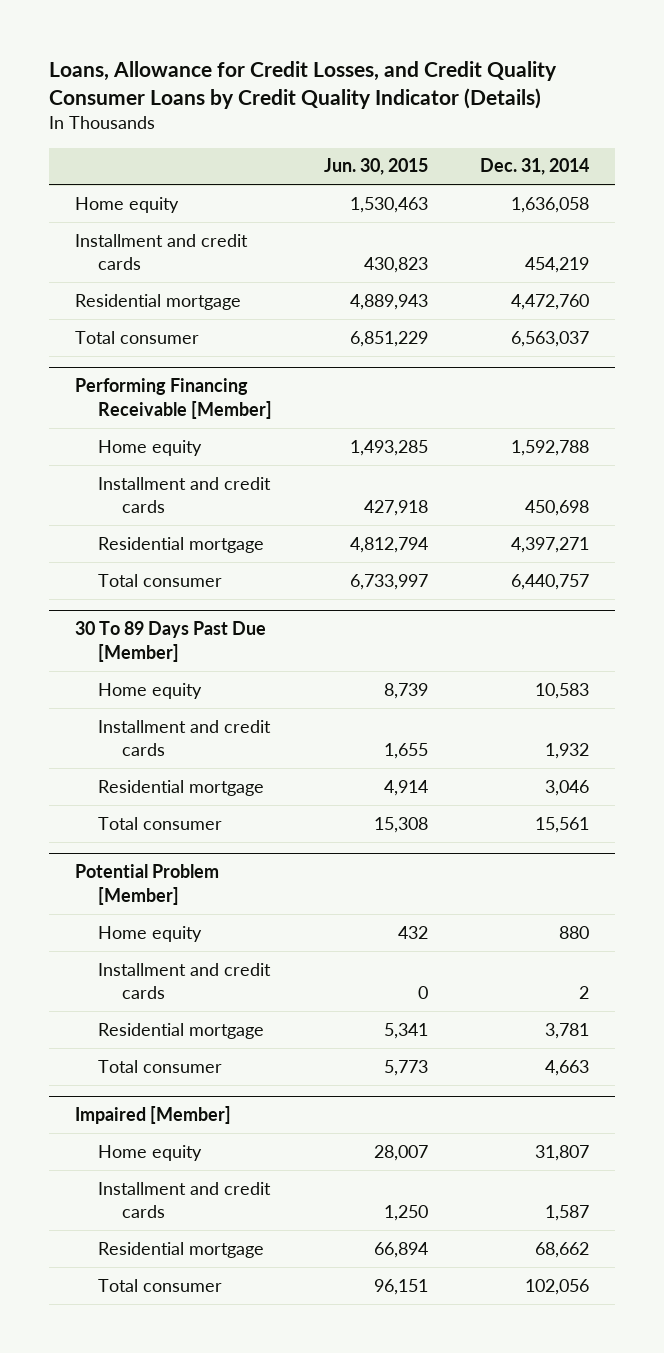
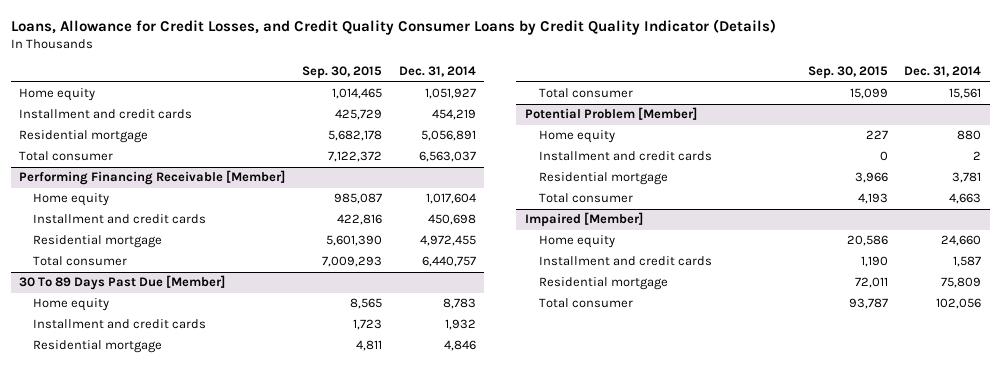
- | Jun. 30, 2015 | Dec. 31, 2014
+ | Sep. 30, 2015 | Dec. 31, 2014
- Home equity | 1,530,463 | 1,636,058
+ Home equity | 1,014,465 | 1,051,927
- Residential mortgage | 4,889,943 | 4,472,760
+ Residential mortgage | 5,682,178 | 5,056,891
@ Performing Financing Receivable [Member]
- Home equity | 1,493,285 | 1,592,788
+ Home equity | 985,087 | 1,017,604
- Residential mortgage | 4,812,794 | 4,397,271
+ Residential mortgage | 5,601,390 | 4,972,455
@ 30 To 89 Days Past Due [Member]
- Home equity | 8,739 | 10,583
+ Home equity | 8,565 | 8,783
- Residential mortgage | 4,914 | 3,046
+ Residential mortgage | 4,811 | 4,846
@ Impaired [Member]
- Home equity | 28,007 | 31,807
+ Home equity | 20,586 | 24,660
- Residential mortgage | 66,894 | 68,662
+ Residential mortgage | 72,011 | 75,809

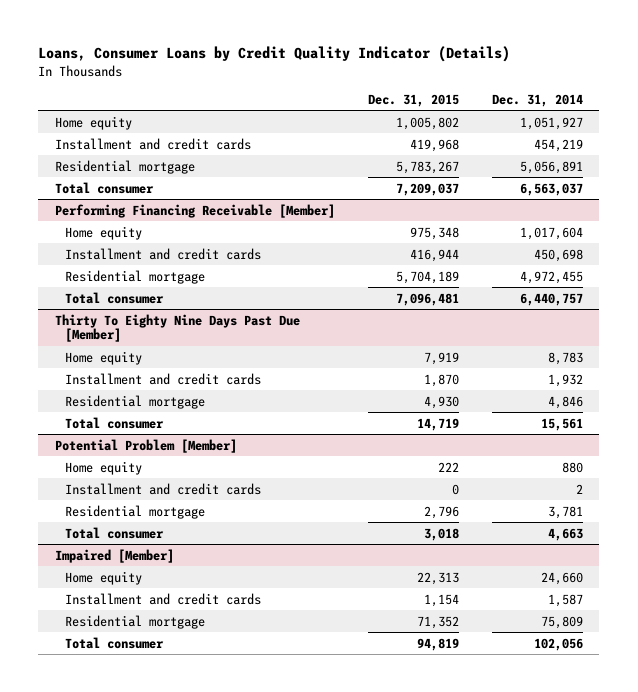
- Loans, Allowance for Credit Losses, and Credit Quality Consumer Loans by Credit Quality Indicator (Details)
+ Loans, Consumer Loans by Credit Quality Indicator (Details)
- | Sep. 30, 2015 | Dec. 31, 2014
+ | Dec. 31, 2015 | Dec. 31, 2014
- 30 To 89 Days Past Due [Member]
+ Thirty To Eighty Nine Days Past Due [Member]

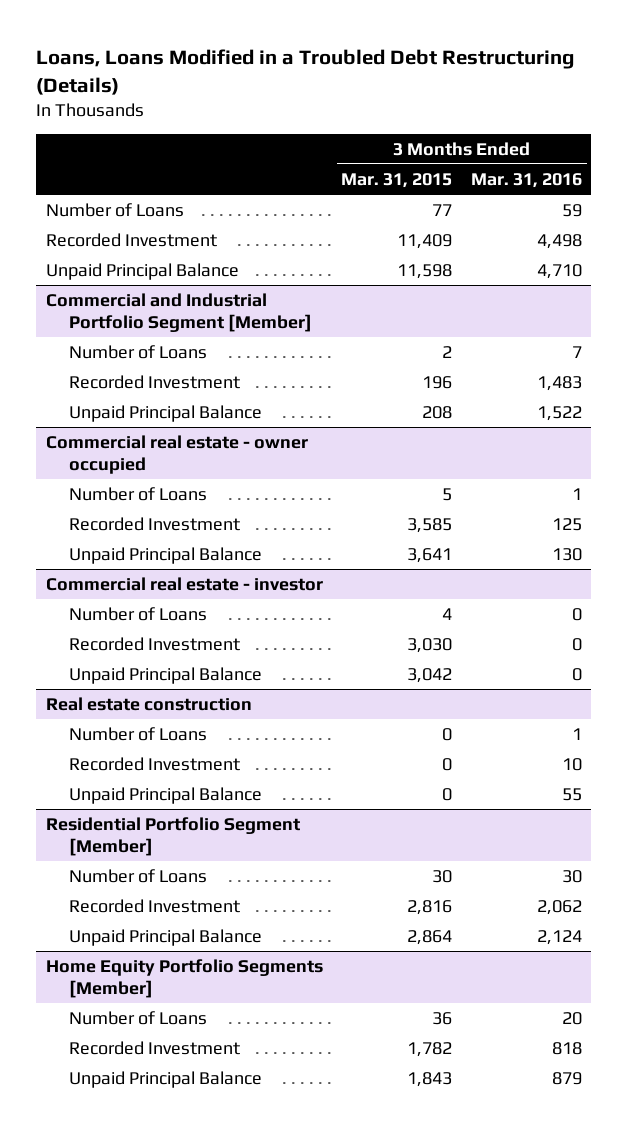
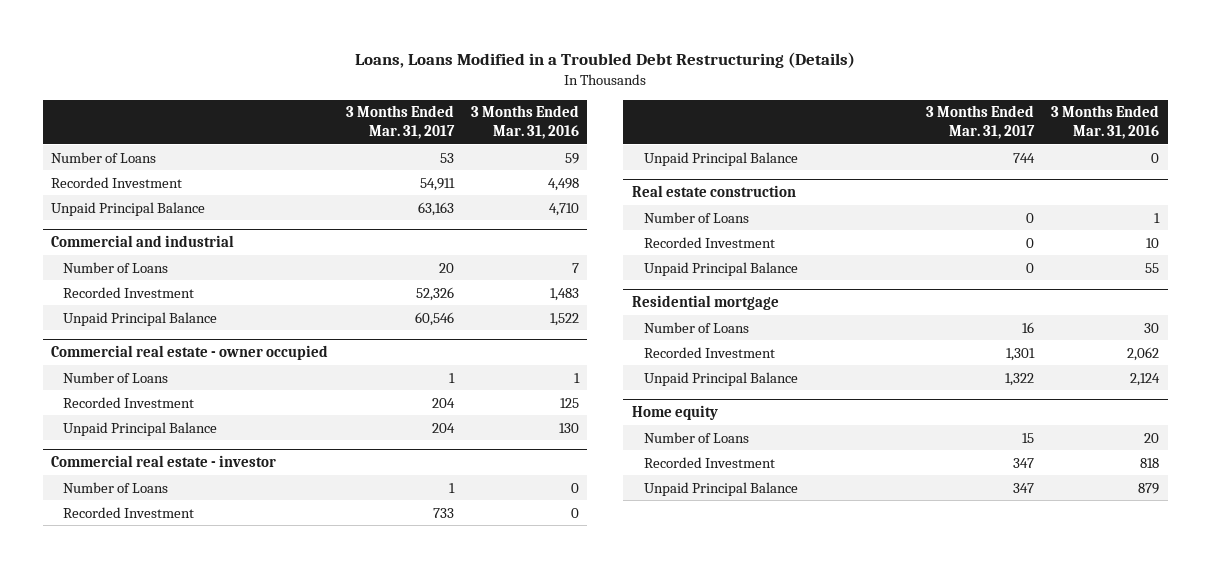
- | 3 Months Ended Mar. 31, 2015 | 3 Months Ended Mar. 31, 2016
+ | 3 Months Ended Mar. 31, 2017 | 3 Months Ended Mar. 31, 2016
- Commercial and Industrial Portfolio Segment [Member]
+ Commercial and industrial
- Residential Portfolio Segment [Member]
+ Residential mortgage
- Home Equity Portfolio Segments [Member]
+ Home equity

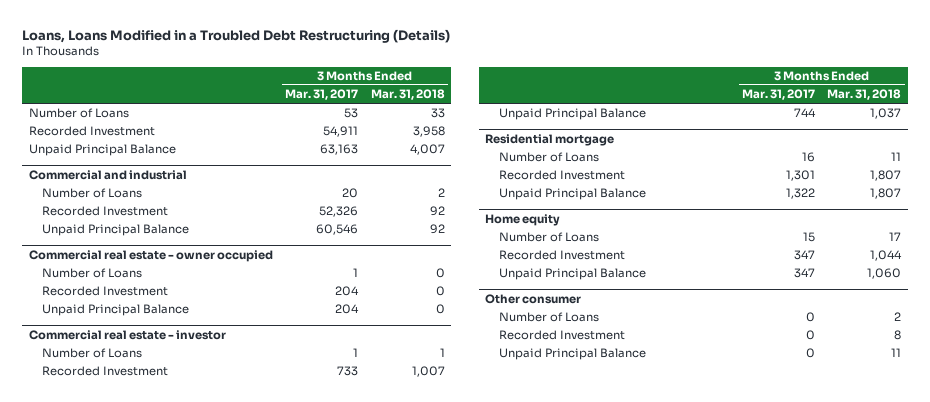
- | 3 Months Ended Mar. 31, 2017 | 3 Months Ended Mar. 31, 2016
+ | 3 Months Ended Mar. 31, 2017 | 3 Months Ended Mar. 31, 2018
- Real estate construction
- Number of Loans | 0 | 1
- Recorded Investment | 0 | 10
- Unpaid Principal Balance | 0 | 55
+ Other consumer
+ Number of Loans | 0 | 2
+ Recorded Investment | 0 | 8
+ Unpaid Principal Balance | 0 | 11

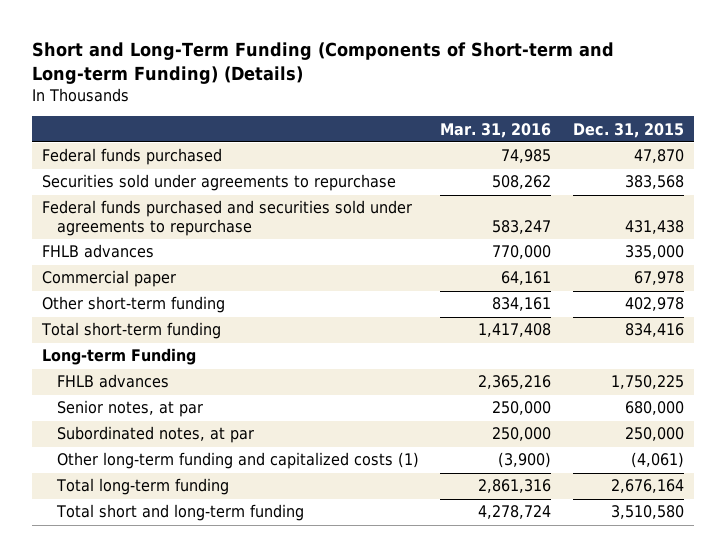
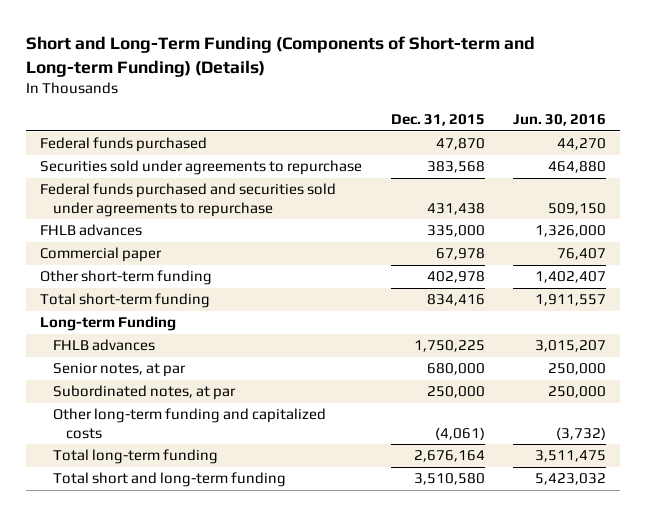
- | Mar. 31, 2016 | Dec. 31, 2015
+ | Dec. 31, 2015 | Jun. 30, 2016
- Other long-term funding and capitalized costs (1) | (3,900) | (4,061)
+ Other long-term funding and capitalized costs | (4,061) | (3,732)

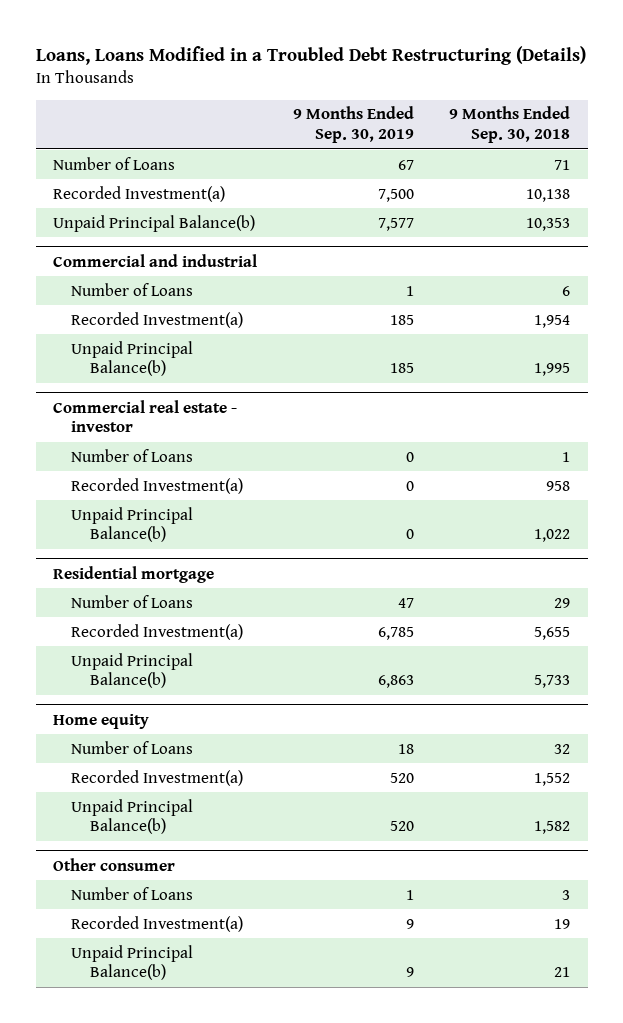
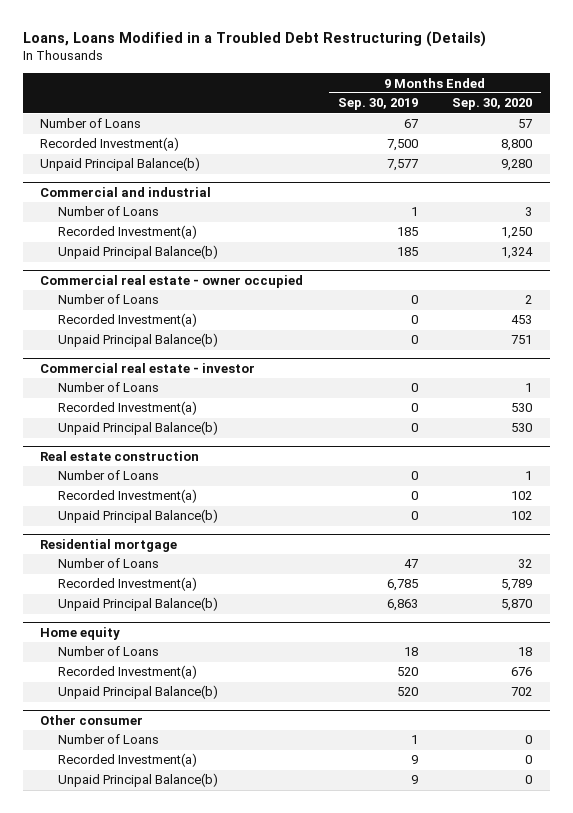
- | 9 Months Ended Sep. 30, 2019 | 9 Months Ended Sep. 30, 2018
+ | 9 Months Ended Sep. 30, 2019 | 9 Months Ended Sep. 30, 2020
+ Commercial real estate - owner occupied
+ Number of Loans | 0 | 2
+ Recorded Investment(a) | 0 | 453
+ Unpaid Principal Balance(b) | 0 | 751
+ Real estate construction
+ Number of Loans | 0 | 1
+ Recorded Investment(a) | 0 | 102
+ Unpaid Principal Balance(b) | 0 | 102

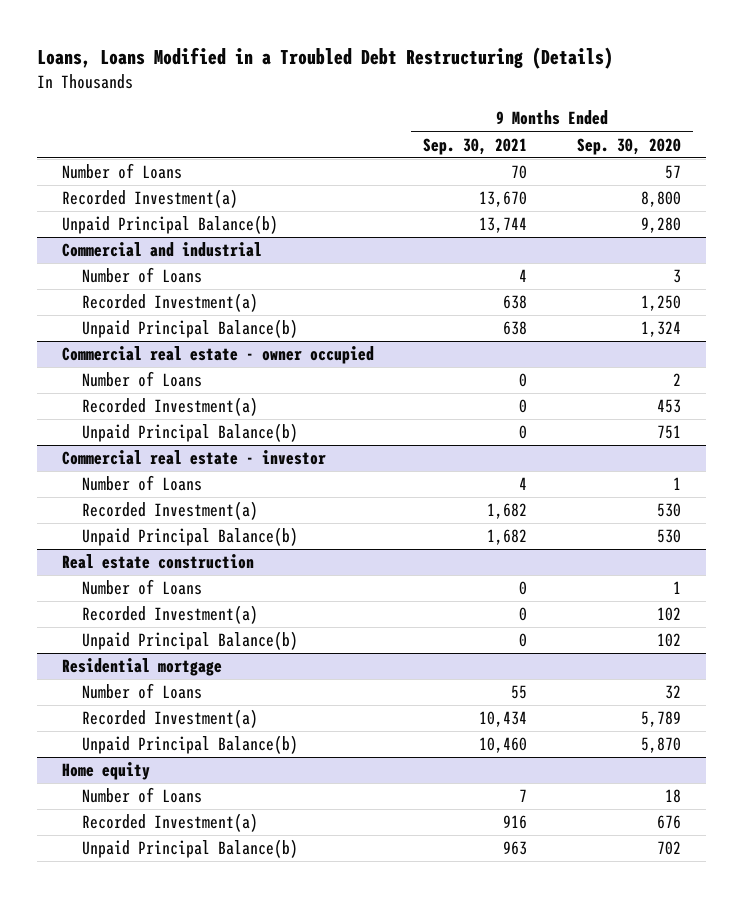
- | 9 Months Ended Sep. 30, 2019 | 9 Months Ended Sep. 30, 2020
+ | 9 Months Ended Sep. 30, 2021 | 9 Months Ended Sep. 30, 2020
- Other consumer
- Number of Loans | 1 | 0
- Recorded Investment(a) | 9 | 0
- Unpaid Principal Balance(b) | 9 | 0

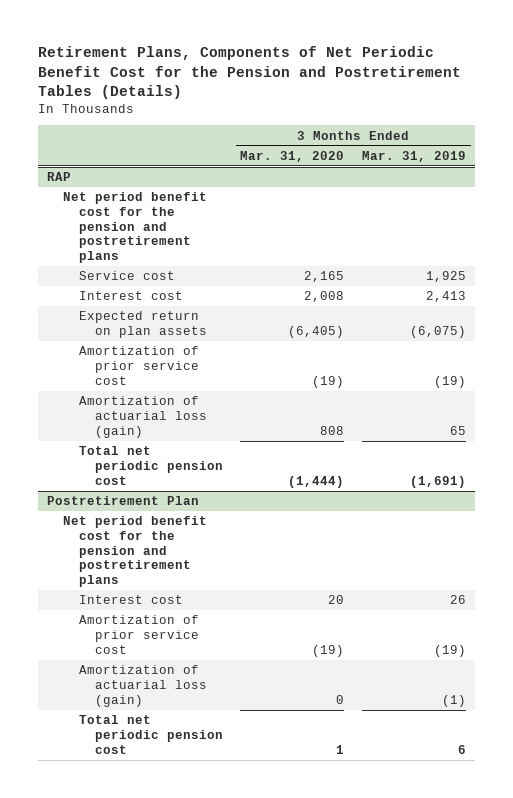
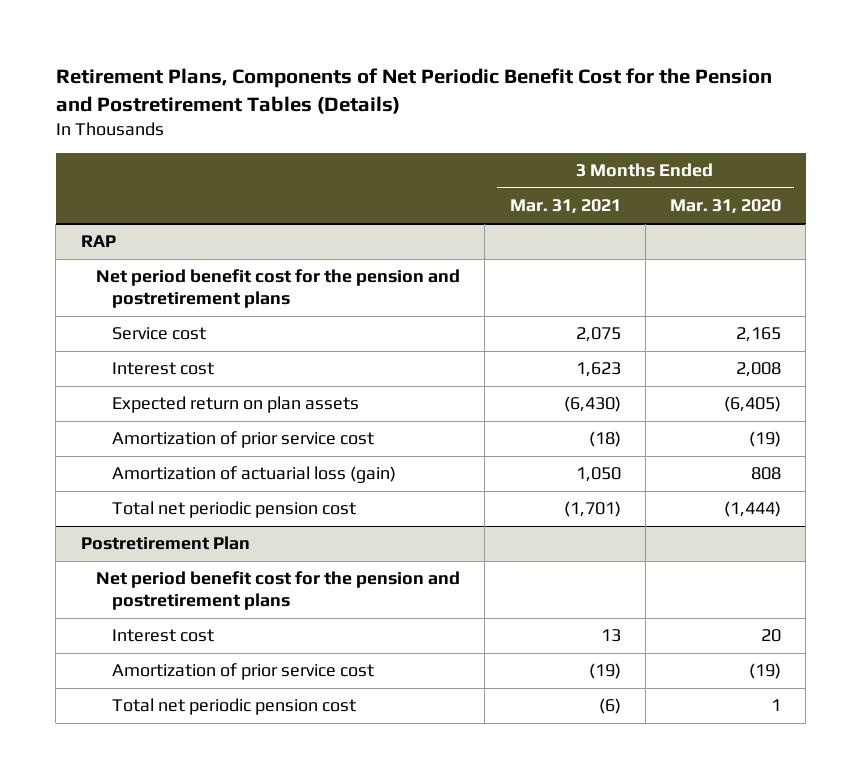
- | 3 Months Ended Mar. 31, 2020 | 3 Months Ended Mar. 31, 2019
+ | 3 Months Ended Mar. 31, 2021 | 3 Months Ended Mar. 31, 2020
@ Postretirement Plan
- Amortization of actuarial loss (gain) | 0 | (1)

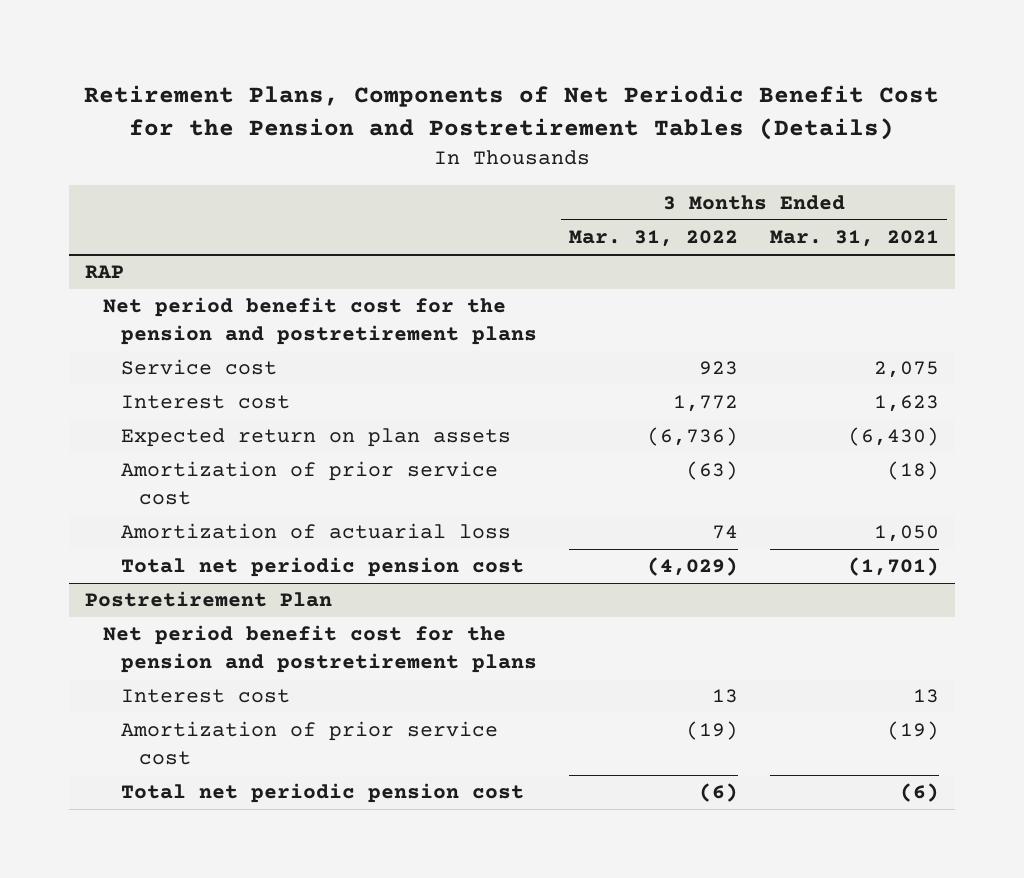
- | 3 Months Ended Mar. 31, 2021 | 3 Months Ended Mar. 31, 2020
+ | 3 Months Ended Mar. 31, 2022 | 3 Months Ended Mar. 31, 2021
@ RAP
- Amortization of actuarial loss (gain) | 1,050 | 808
+ Amortization of actuarial loss | 74 | 1,050

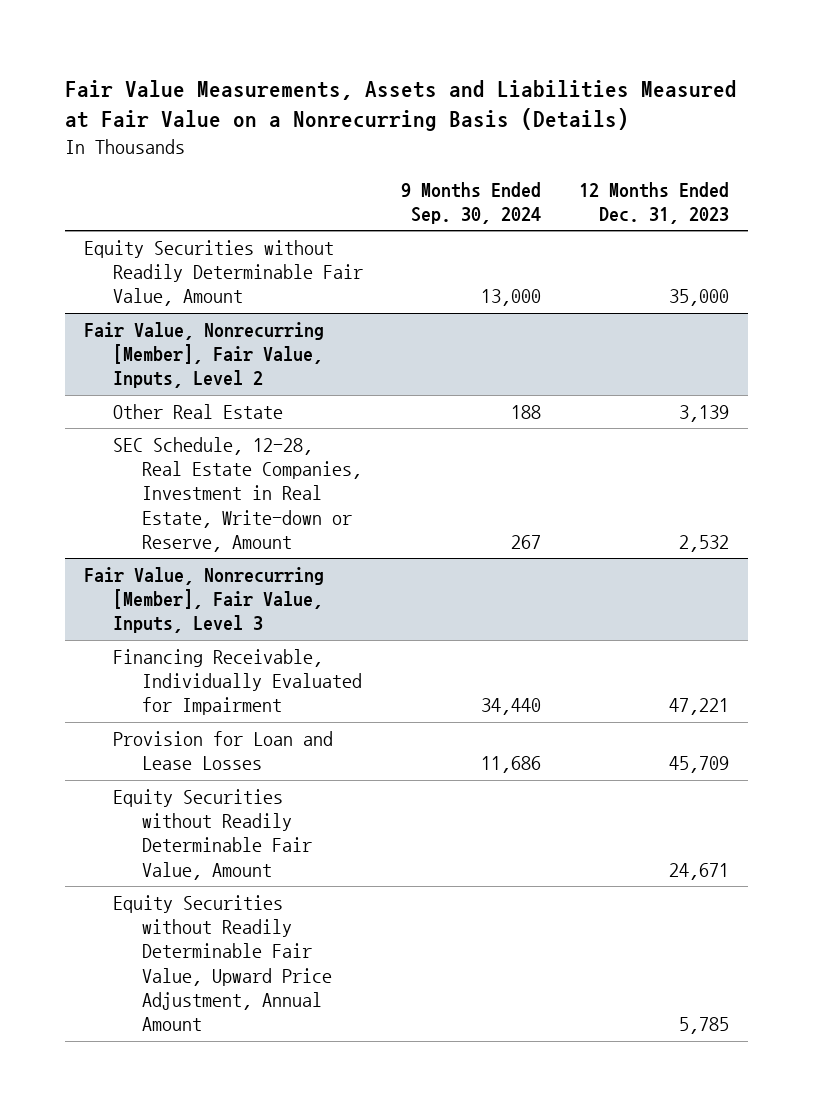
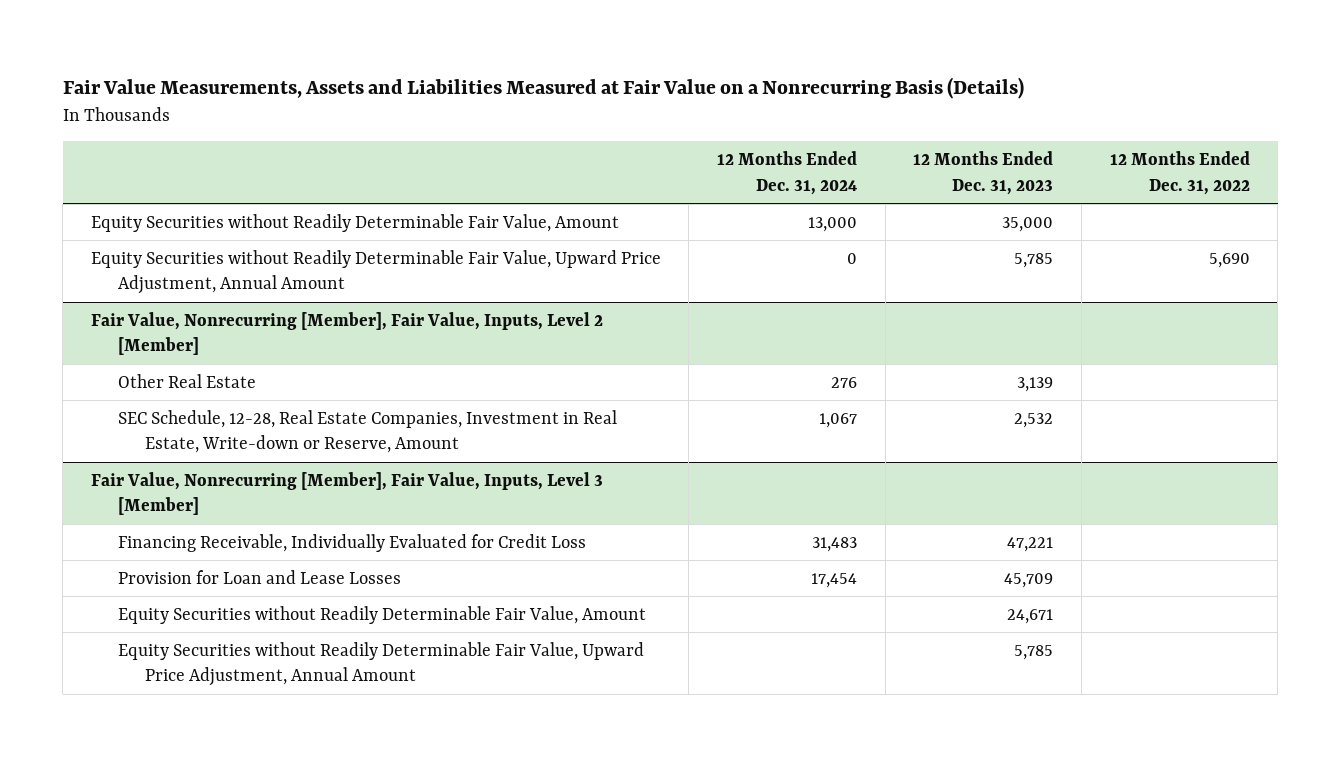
- | 9 Months Ended Sep. 30, 2024 | 12 Months Ended Dec. 31, 2023
+ | 12 Months Ended Dec. 31, 2024 | 12 Months Ended Dec. 31, 2023 | 12 Months Ended Dec. 31, 2022
- Fair Value, Nonrecurring [Member], Fair Value, Inputs, Level 2
+ Equity Securities without Readily Determinable Fair Value, Upward Price Adjustment, Annual Amount | 0 | 5,785 | 5,690
+ Fair Value, Nonrecurring [Member], Fair Value, Inputs, Level 2 [Member]
- Fair Value, Nonrecurring [Member], Fair Value, Inputs, Level 3
- Financing Receivable, Individually Evaluated for Impairment | 34,440 | 47,221
+ Fair Value, Nonrecurring [Member], Fair Value, Inputs, Level 3 [Member]
+ Financing Receivable, Individually Evaluated for Credit Loss | 31,483 | 47,221 |

